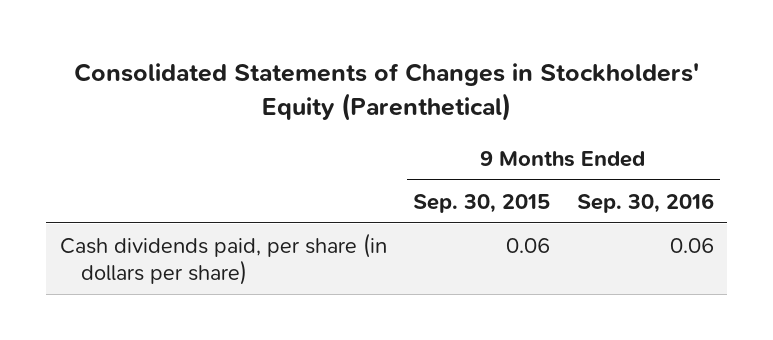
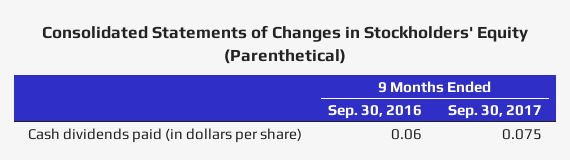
- | 9 Months Ended Sep. 30, 2015 | 9 Months Ended Sep. 30, 2016
+ | 9 Months Ended Sep. 30, 2016 | 9 Months Ended Sep. 30, 2017
- Cash dividends paid, per share (in dollars per share) | 0.06 | 0.06
+ Cash dividends paid (in dollars per share) | 0.06 | 0.075

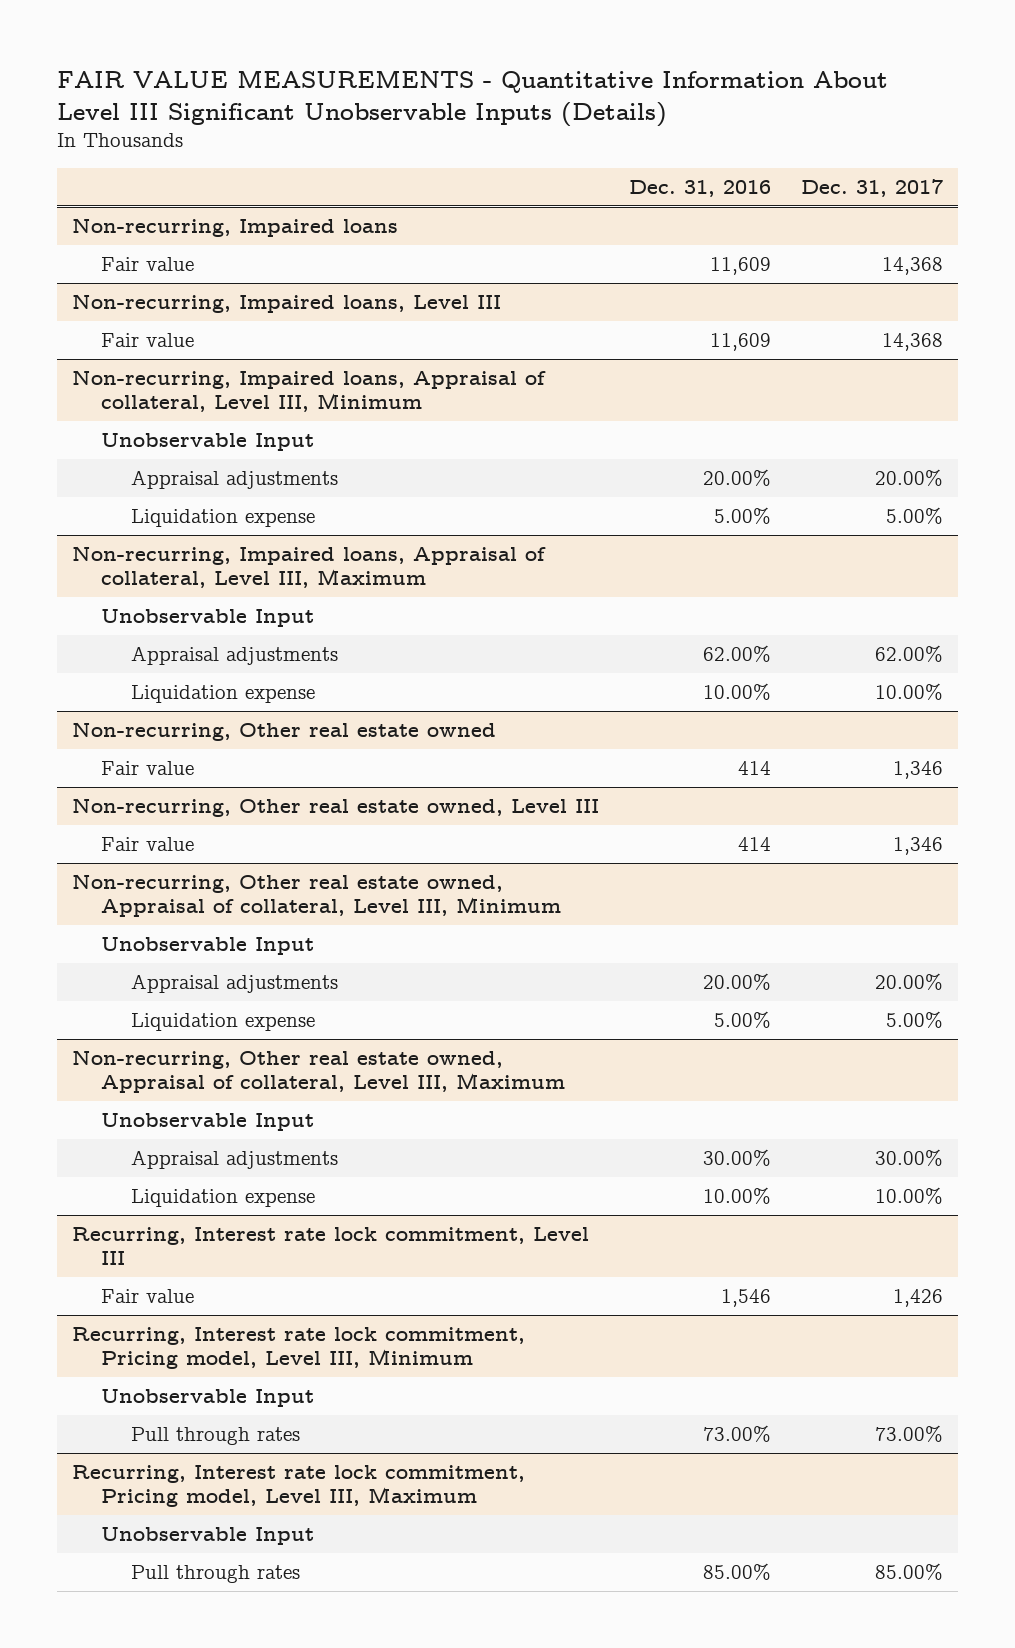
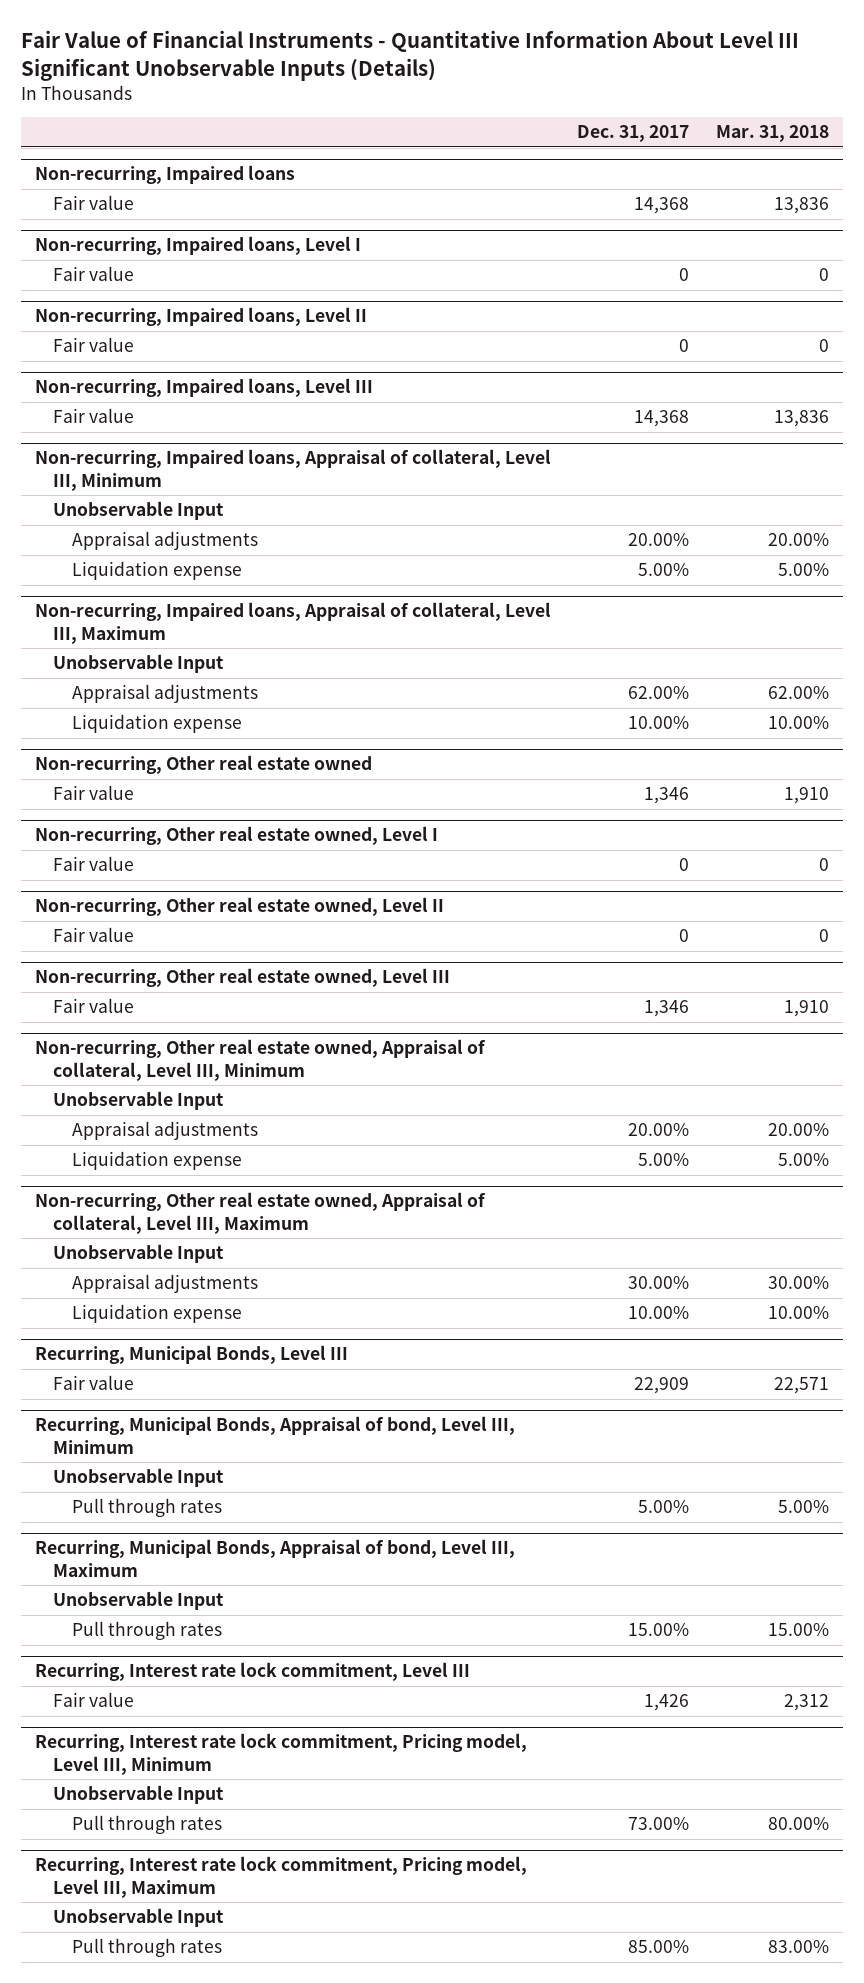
- FAIR VALUE MEASUREMENTS - Quantitative Information About Level III Significant Unobservable Inputs (Details)
+ Fair Value of Financial Instruments - Quantitative Information About Level III Significant Unobservable Inputs (Details)
- | Dec. 31, 2016 | Dec. 31, 2017
+ | Dec. 31, 2017 | Mar. 31, 2018
+ Non-recurring, Impaired loans, Level I
+ Fair value | 0 | 0
+ Non-recurring, Impaired loans, Level II
+ Fair value | 0 | 0
+ Non-recurring, Other real estate owned, Level I
+ Fair value | 0 | 0
+ Non-recurring, Other real estate owned, Level II
+ Fair value | 0 | 0
+ Recurring, Municipal Bonds, Level III
+ Fair value | 22,909 | 22,571
+ Recurring, Municipal Bonds, Appraisal of bond, Level III, Minimum
+ Unobservable Input
+ Pull through rates | 5.00% | 5.00%
+ Recurring, Municipal Bonds, Appraisal of bond, Level III, Maximum
+ Unobservable Input
+ Pull through rates | 15.00% | 15.00%

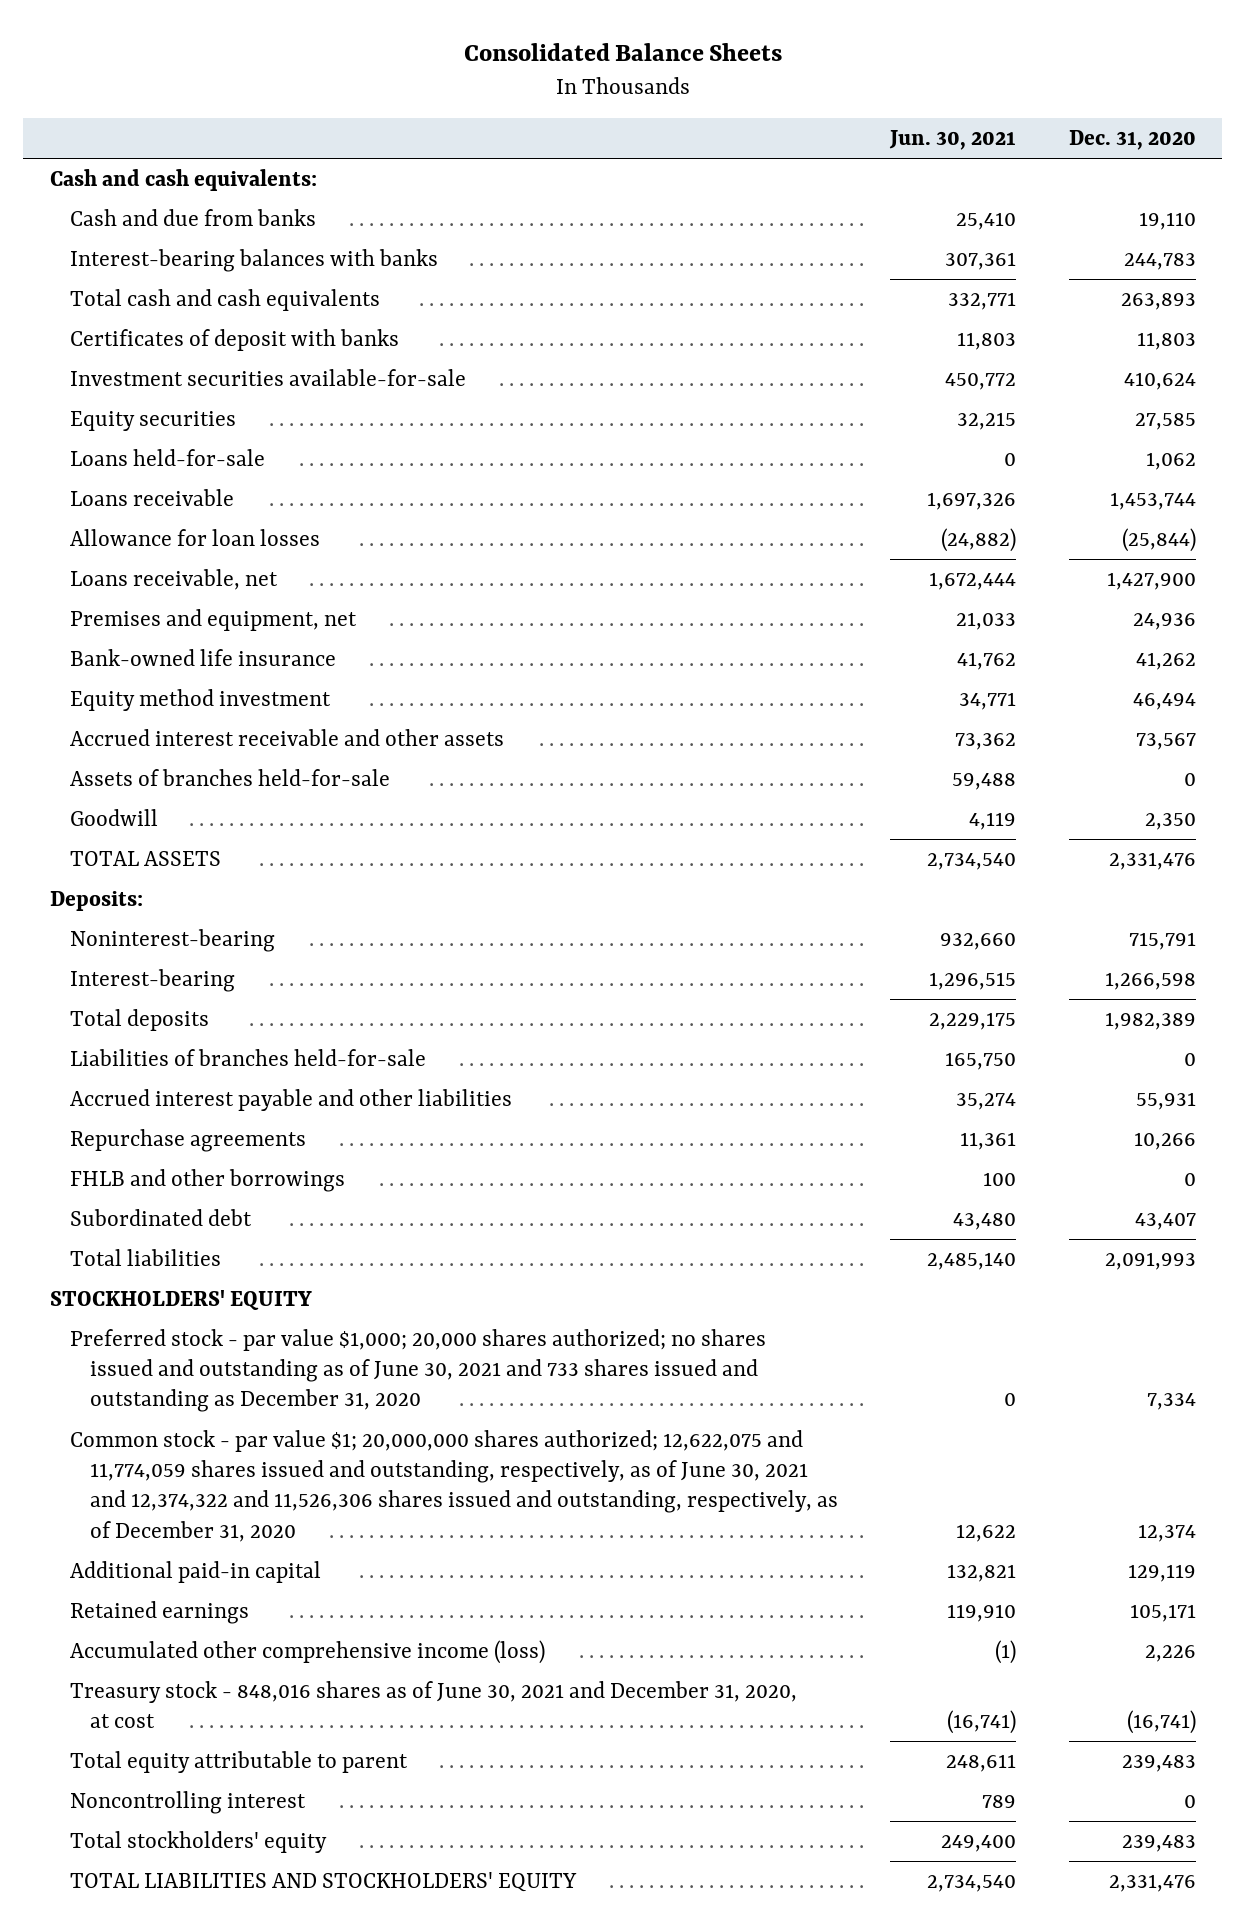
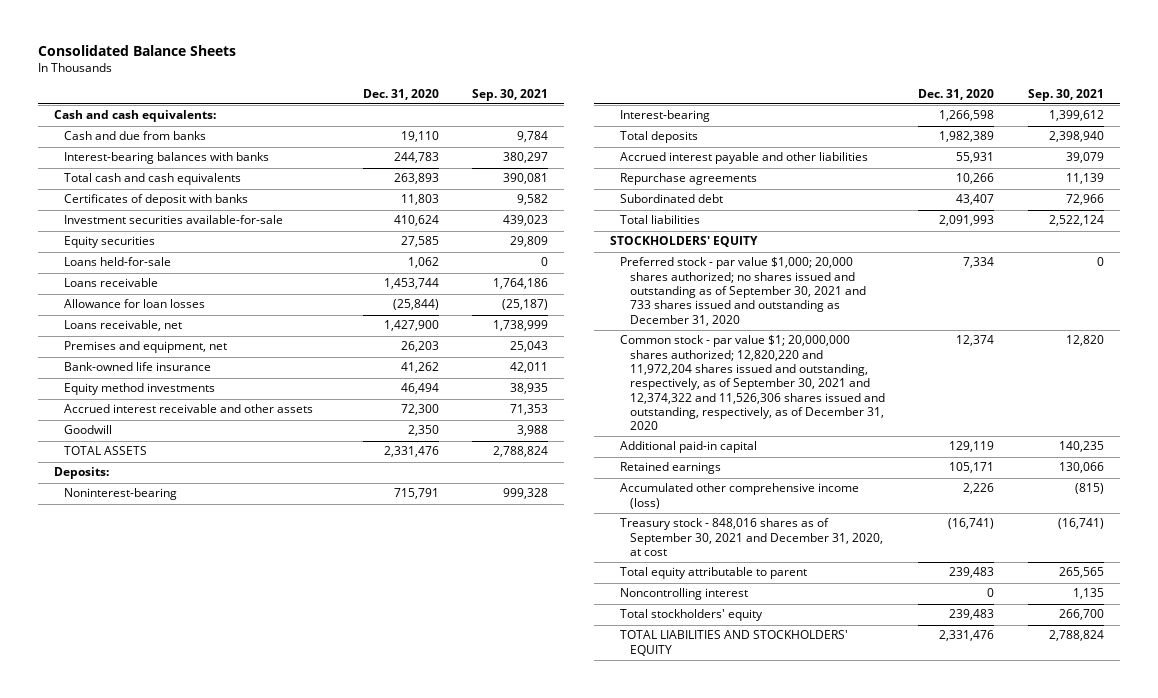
- | Jun. 30, 2021 | Dec. 31, 2020
+ | Dec. 31, 2020 | Sep. 30, 2021
- Premises and equipment, net | 21,033 | 24,936
+ Premises and equipment, net | 26,203 | 25,043
- Equity method investment | 34,771 | 46,494
- Accrued interest receivable and other assets | 73,362 | 73,567
- Assets of branches held-for-sale | 59,488 | 0
+ Equity method investments | 46,494 | 38,935
+ Accrued interest receivable and other assets | 72,300 | 71,353
- Liabilities of branches held-for-sale | 165,750 | 0
- FHLB and other borrowings | 100 | 0
- Preferred stock - par value $1,000; 20,000 shares authorized; no shares issued and outstanding as of June 30, 2021 and 733 shares issued and outstanding as December 31, 2020 | 0 | 7,334
- Common stock - par value $1; 20,000,000 shares authorized; 12,622,075 and 11,774,059 shares issued and outstanding, respectively, as of June 30, 2021 and 12,374,322 and 11,526,306 shares issued and outstanding, respectively, as of December 31, 2020 | 12,622 | 12,374
+ Preferred stock - par value $1,000; 20,000 shares authorized; no shares issued and outstanding as of September 30, 2021 and 733 shares issued and outstanding as December 31, 2020 | 7,334 | 0
+ Common stock - par value $1; 20,000,000 shares authorized; 12,820,220 and 11,972,204 shares issued and outstanding, respectively, as of September 30, 2021 and 12,374,322 and 11,526,306 shares issued and outstanding, respectively, as of December 31, 2020 | 12,374 | 12,820
- Treasury stock - 848,016 shares as of June 30, 2021 and December 31, 2020, at cost | (16,741) | (16,741)
+ Treasury stock - 848,016 shares as of September 30, 2021 and December 31, 2020, at cost | (16,741) | (16,741)

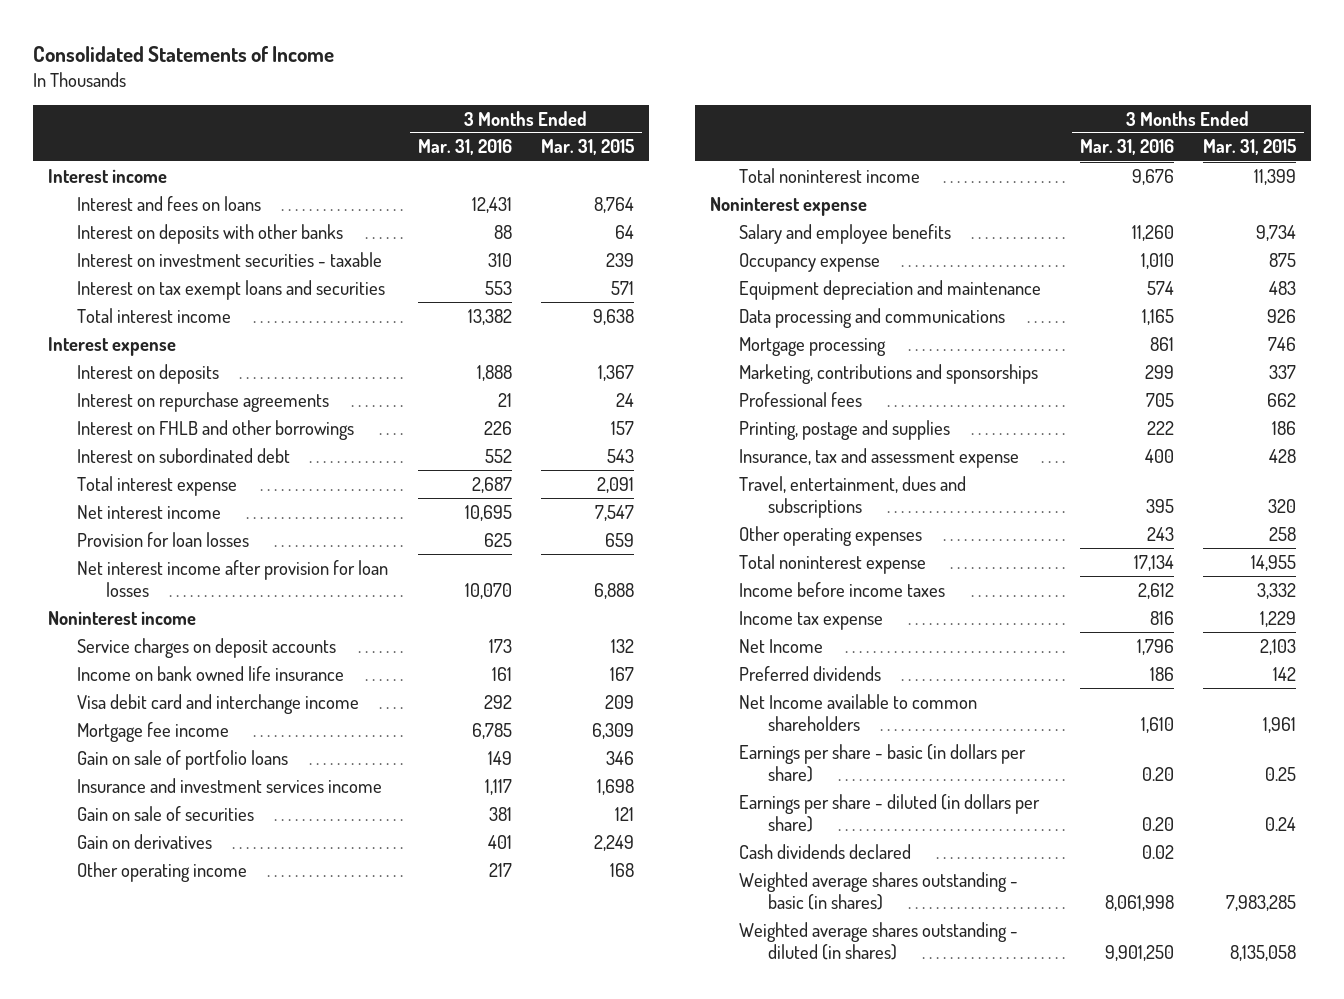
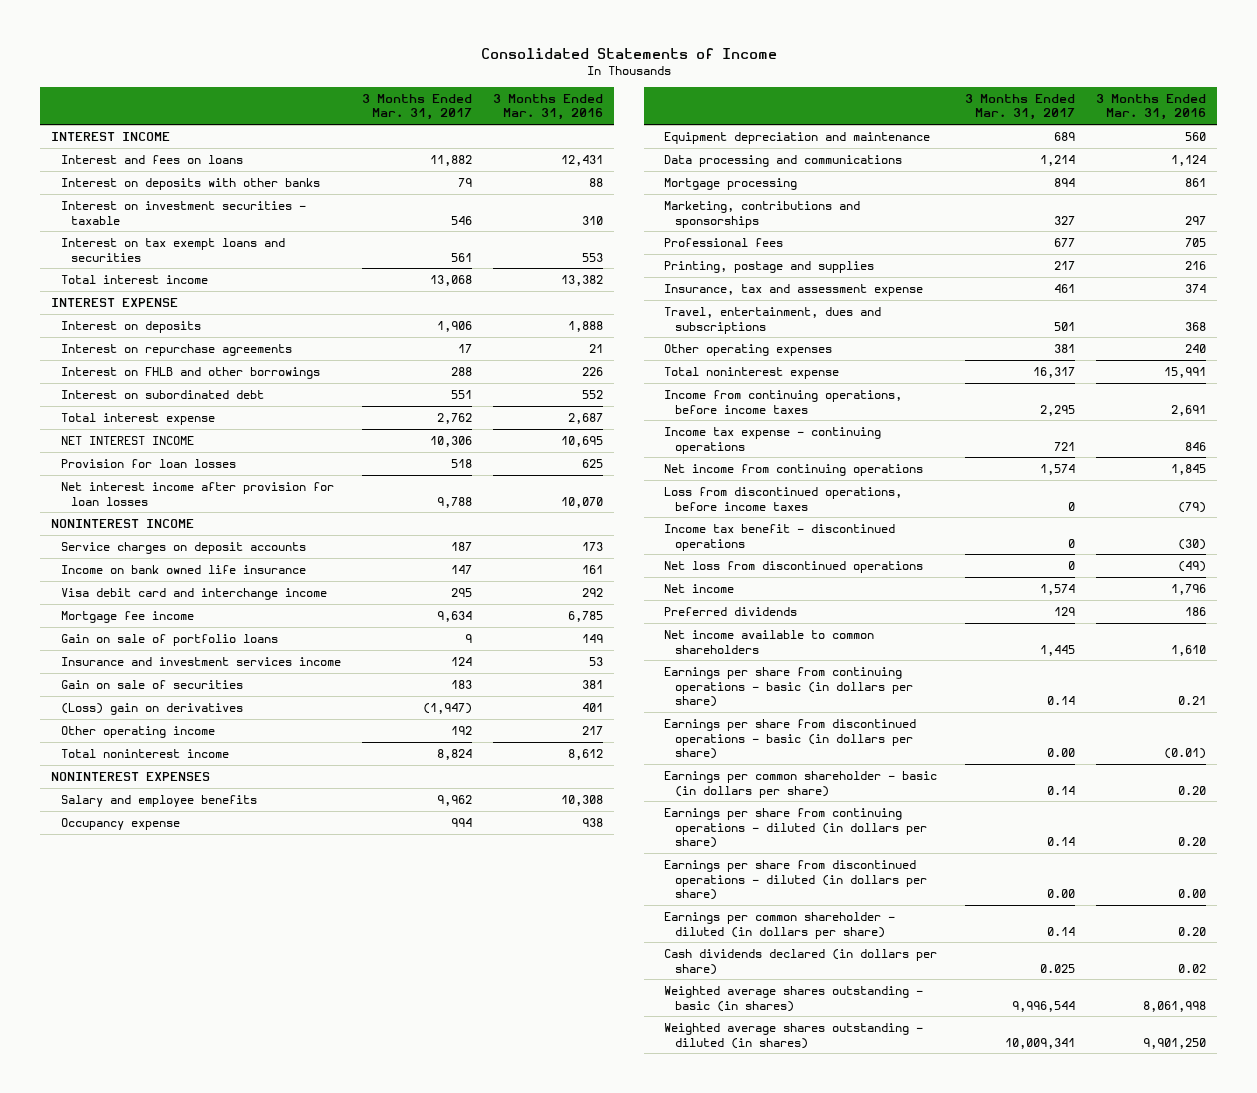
- | 3 Months Ended Mar. 31, 2016 | 3 Months Ended Mar. 31, 2015
+ | 3 Months Ended Mar. 31, 2017 | 3 Months Ended Mar. 31, 2016
- Interest income
+ INTEREST INCOME
- Interest expense
+ INTEREST EXPENSE
- Net interest income | 10,695 | 7,547
+ NET INTEREST INCOME | 10,306 | 10,695
- Noninterest income
+ NONINTEREST INCOME
- Insurance and investment services income | 1,117 | 1,698
+ Insurance and investment services income | 124 | 53
- Gain on derivatives | 401 | 2,249
+ (Loss) gain on derivatives | (1,947) | 401
- Total noninterest income | 9,676 | 11,399
- Noninterest expense
- Salary and employee benefits | 11,260 | 9,734
- Occupancy expense | 1,010 | 875
- Equipment depreciation and maintenance | 574 | 483
- Data processing and communications | 1,165 | 926
+ Total noninterest income | 8,824 | 8,612
+ NONINTEREST EXPENSES
+ Salary and employee benefits | 9,962 | 10,308
+ Occupancy expense | 994 | 938
+ Equipment depreciation and maintenance | 689 | 560
+ Data processing and communications | 1,214 | 1,124
- Marketing, contributions and sponsorships | 299 | 337
+ Marketing, contributions and sponsorships | 327 | 297
- Printing, postage and supplies | 222 | 186
- Insurance, tax and assessment expense | 400 | 428
- Travel, entertainment, dues and subscriptions | 395 | 320
- Other operating expenses | 243 | 258
- Total noninterest expense | 17,134 | 14,955
- Income before income taxes | 2,612 | 3,332
- Income tax expense | 816 | 1,229
- Net Income | 1,796 | 2,103
+ Printing, postage and supplies | 217 | 216
+ Insurance, tax and assessment expense | 461 | 374
+ Travel, entertainment, dues and subscriptions | 501 | 368
+ Other operating expenses | 381 | 240
+ Total noninterest expense | 16,317 | 15,991
+ Income from continuing operations, before income taxes | 2,295 | 2,691
+ Income tax expense - continuing operations | 721 | 846
+ Net income from continuing operations | 1,574 | 1,845
+ Loss from discontinued operations, before income taxes | 0 | (79)
+ Income tax benefit - discontinued operations | 0 | (30)
+ Net loss from discontinued operations | 0 | (49)
+ Net income | 1,574 | 1,796
- Net Income available to common shareholders | 1,610 | 1,961
- Earnings per share - basic (in dollars per share) | 0.20 | 0.25
- Earnings per share - diluted (in dollars per share) | 0.20 | 0.24
- Cash dividends declared | 0.02 |
+ Net income available to common shareholders | 1,445 | 1,610
+ Earnings per share from continuing operations - basic (in dollars per share) | 0.14 | 0.21
+ Earnings per share from discontinued operations - basic (in dollars per share) | 0.00 | (0.01)
+ Earnings per common shareholder - basic (in dollars per share) | 0.14 | 0.20
+ Earnings per share from continuing operations - diluted (in dollars per share) | 0.14 | 0.20
+ Earnings per share from discontinued operations - diluted (in dollars per share) | 0.00 | 0.00
+ Earnings per common shareholder - diluted (in dollars per share) | 0.14 | 0.20
+ Cash dividends declared (in dollars per share) | 0.025 | 0.02

